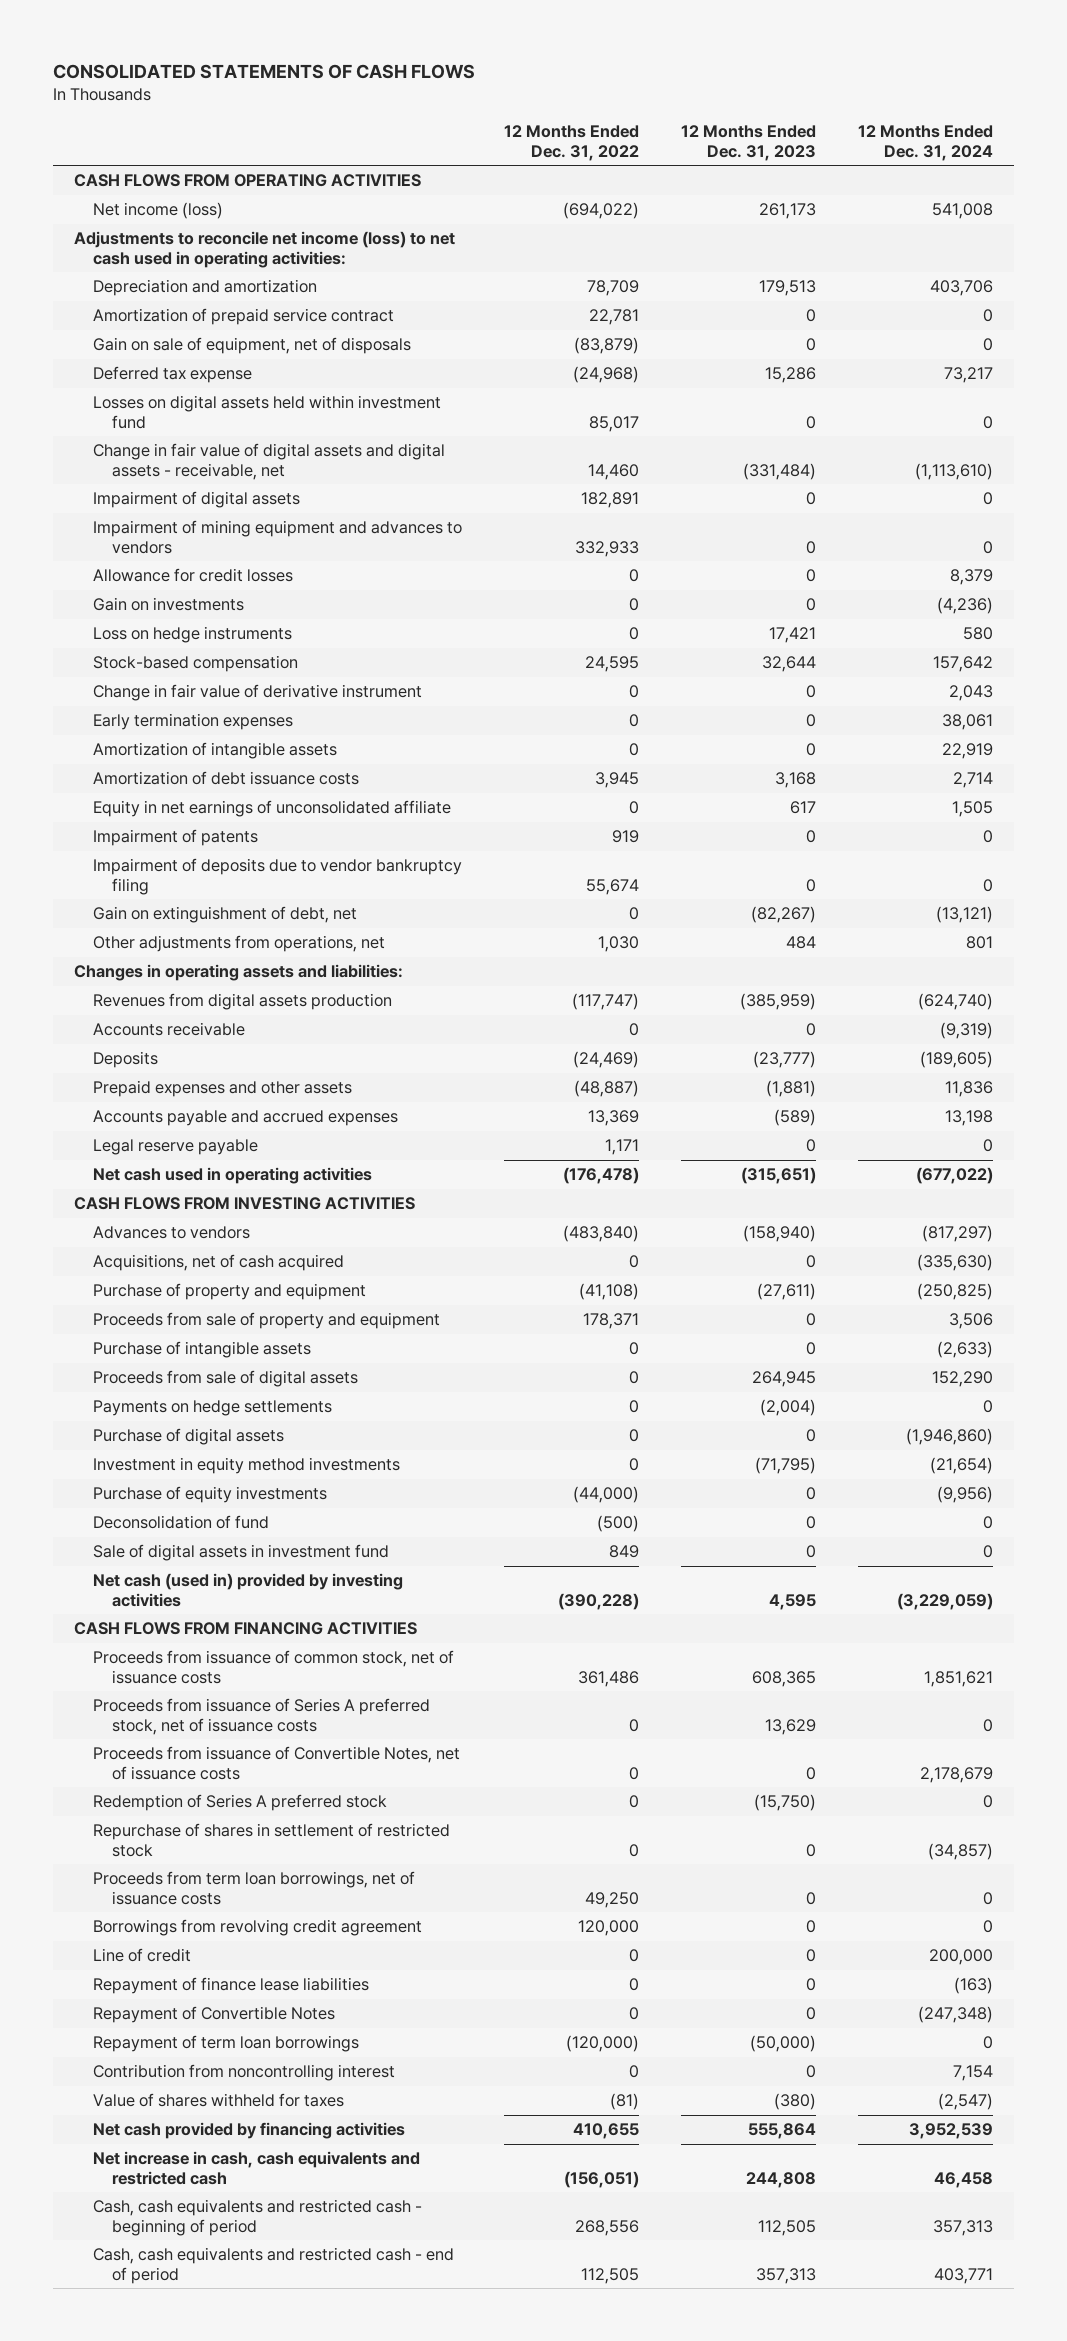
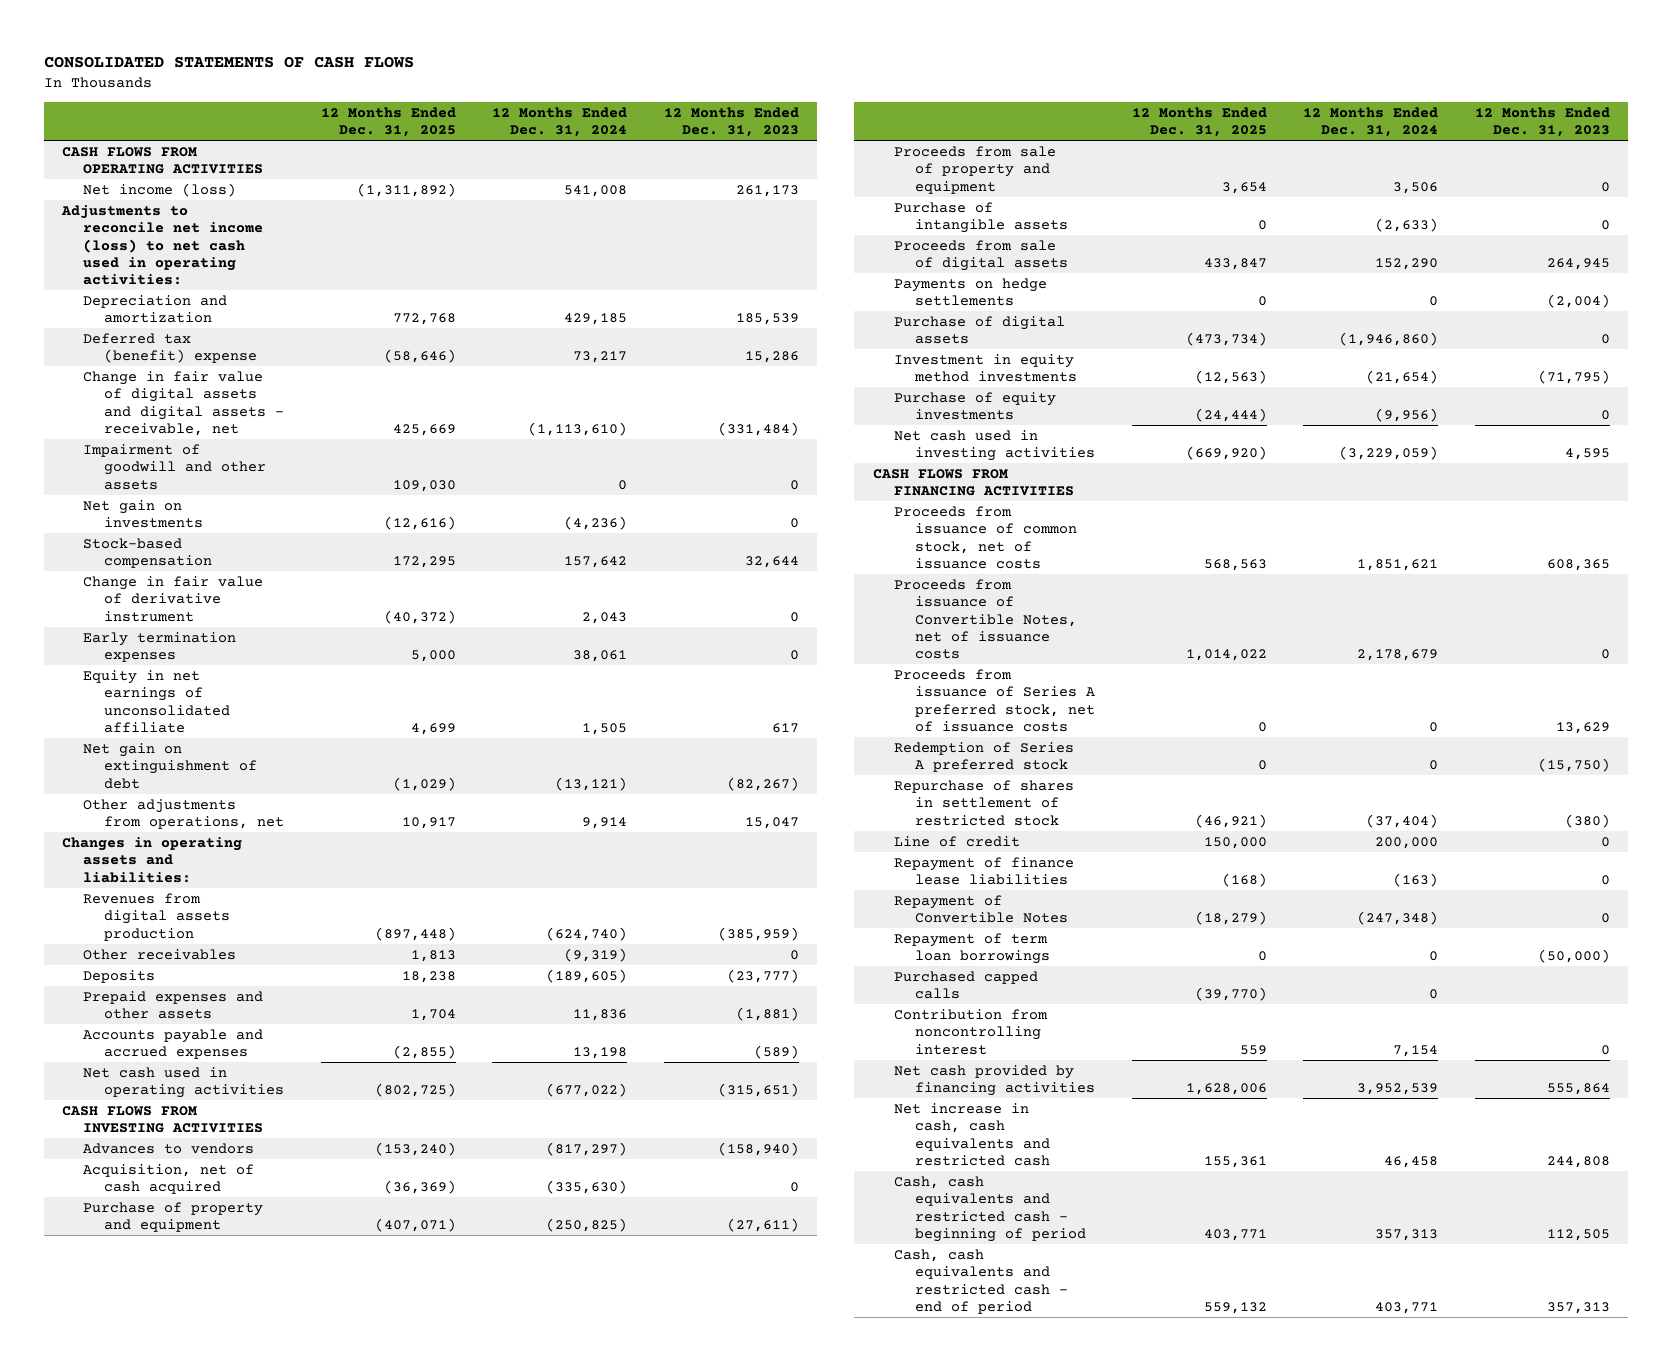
- | 12 Months Ended Dec. 31, 2022 | 12 Months Ended Dec. 31, 2023 | 12 Months Ended Dec. 31, 2024
+ | 12 Months Ended Dec. 31, 2025 | 12 Months Ended Dec. 31, 2024 | 12 Months Ended Dec. 31, 2023
- Depreciation and amortization | 78,709 | 179,513 | 403,706
- Amortization of prepaid service contract | 22,781 | 0 | 0
- Gain on sale of equipment, net of disposals | (83,879) | 0 | 0
- Deferred tax expense | (24,968) | 15,286 | 73,217
- Losses on digital assets held within investment fund | 85,017 | 0 | 0
+ Depreciation and amortization | 772,768 | 429,185 | 185,539
+ Deferred tax (benefit) expense | (58,646) | 73,217 | 15,286
- Impairment of digital assets | 182,891 | 0 | 0
- Impairment of mining equipment and advances to vendors | 332,933 | 0 | 0
- Allowance for credit losses | 0 | 0 | 8,379
- Gain on investments | 0 | 0 | (4,236)
- Loss on hedge instruments | 0 | 17,421 | 580
+ Impairment of goodwill and other assets | 109,030 | 0 | 0
+ Net gain on investments | (12,616) | (4,236) | 0
- Amortization of intangible assets | 0 | 0 | 22,919
- Amortization of debt issuance costs | 3,945 | 3,168 | 2,714
- Impairment of patents | 919 | 0 | 0
- Impairment of deposits due to vendor bankruptcy filing | 55,674 | 0 | 0
- Gain on extinguishment of debt, net | 0 | (82,267) | (13,121)
- Other adjustments from operations, net | 1,030 | 484 | 801
+ Net gain on extinguishment of debt | (1,029) | (13,121) | (82,267)
+ Other adjustments from operations, net | 10,917 | 9,914 | 15,047
- Accounts receivable | 0 | 0 | (9,319)
+ Other receivables | 1,813 | (9,319) | 0
- Legal reserve payable | 1,171 | 0 | 0
- Acquisitions, net of cash acquired | 0 | 0 | (335,630)
+ Acquisition, net of cash acquired | (36,369) | (335,630) | 0
- Deconsolidation of fund | (500) | 0 | 0
- Sale of digital assets in investment fund | 849 | 0 | 0
- Net cash (used in) provided by investing activities | (390,228) | 4,595 | (3,229,059)
+ Net cash used in investing activities | (669,920) | (3,229,059) | 4,595
moved down: Proceeds from issuance of Series A preferred stock, net of issuance costs | 0 | 0 | 13,629
- Repurchase of shares in settlement of restricted stock | 0 | 0 | (34,857)
- Proceeds from term loan borrowings, net of issuance costs | 49,250 | 0 | 0
- Borrowings from revolving credit agreement | 120,000 | 0 | 0
+ Repurchase of shares in settlement of restricted stock | (46,921) | (37,404) | (380)
+ Purchased capped calls | (39,770) | 0 |
- Value of shares withheld for taxes | (81) | (380) | (2,547)

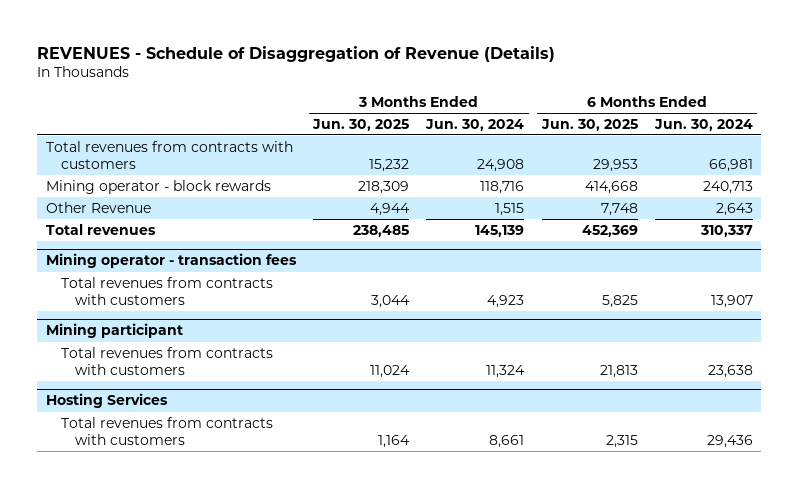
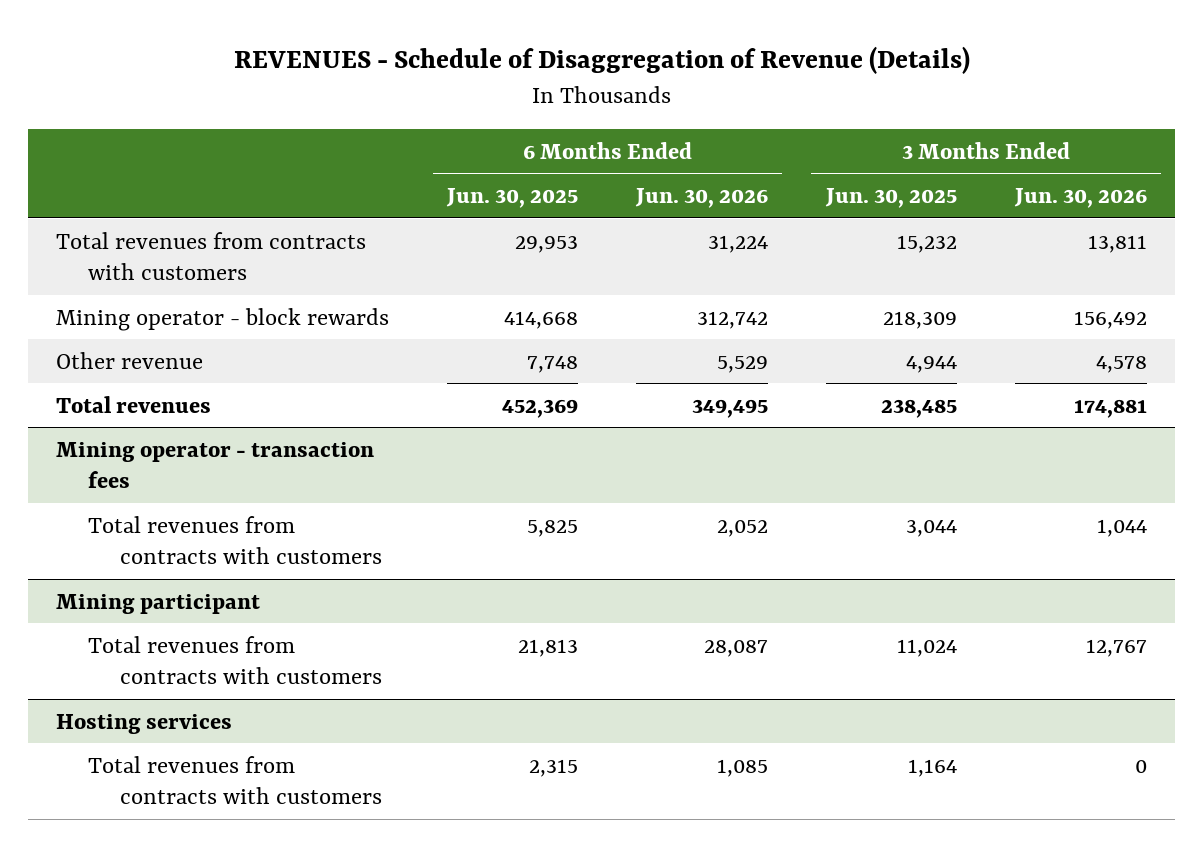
- | 3 Months Ended Jun. 30, 2025 | 3 Months Ended Jun. 30, 2024 | 6 Months Ended Jun. 30, 2025 | 6 Months Ended Jun. 30, 2024
+ | 6 Months Ended Jun. 30, 2025 | 6 Months Ended Jun. 30, 2026 | 3 Months Ended Jun. 30, 2025 | 3 Months Ended Jun. 30, 2026
- Other Revenue | 4,944 | 1,515 | 7,748 | 2,643
+ Other revenue | 7,748 | 5,529 | 4,944 | 4,578
- Hosting Services
+ Hosting services

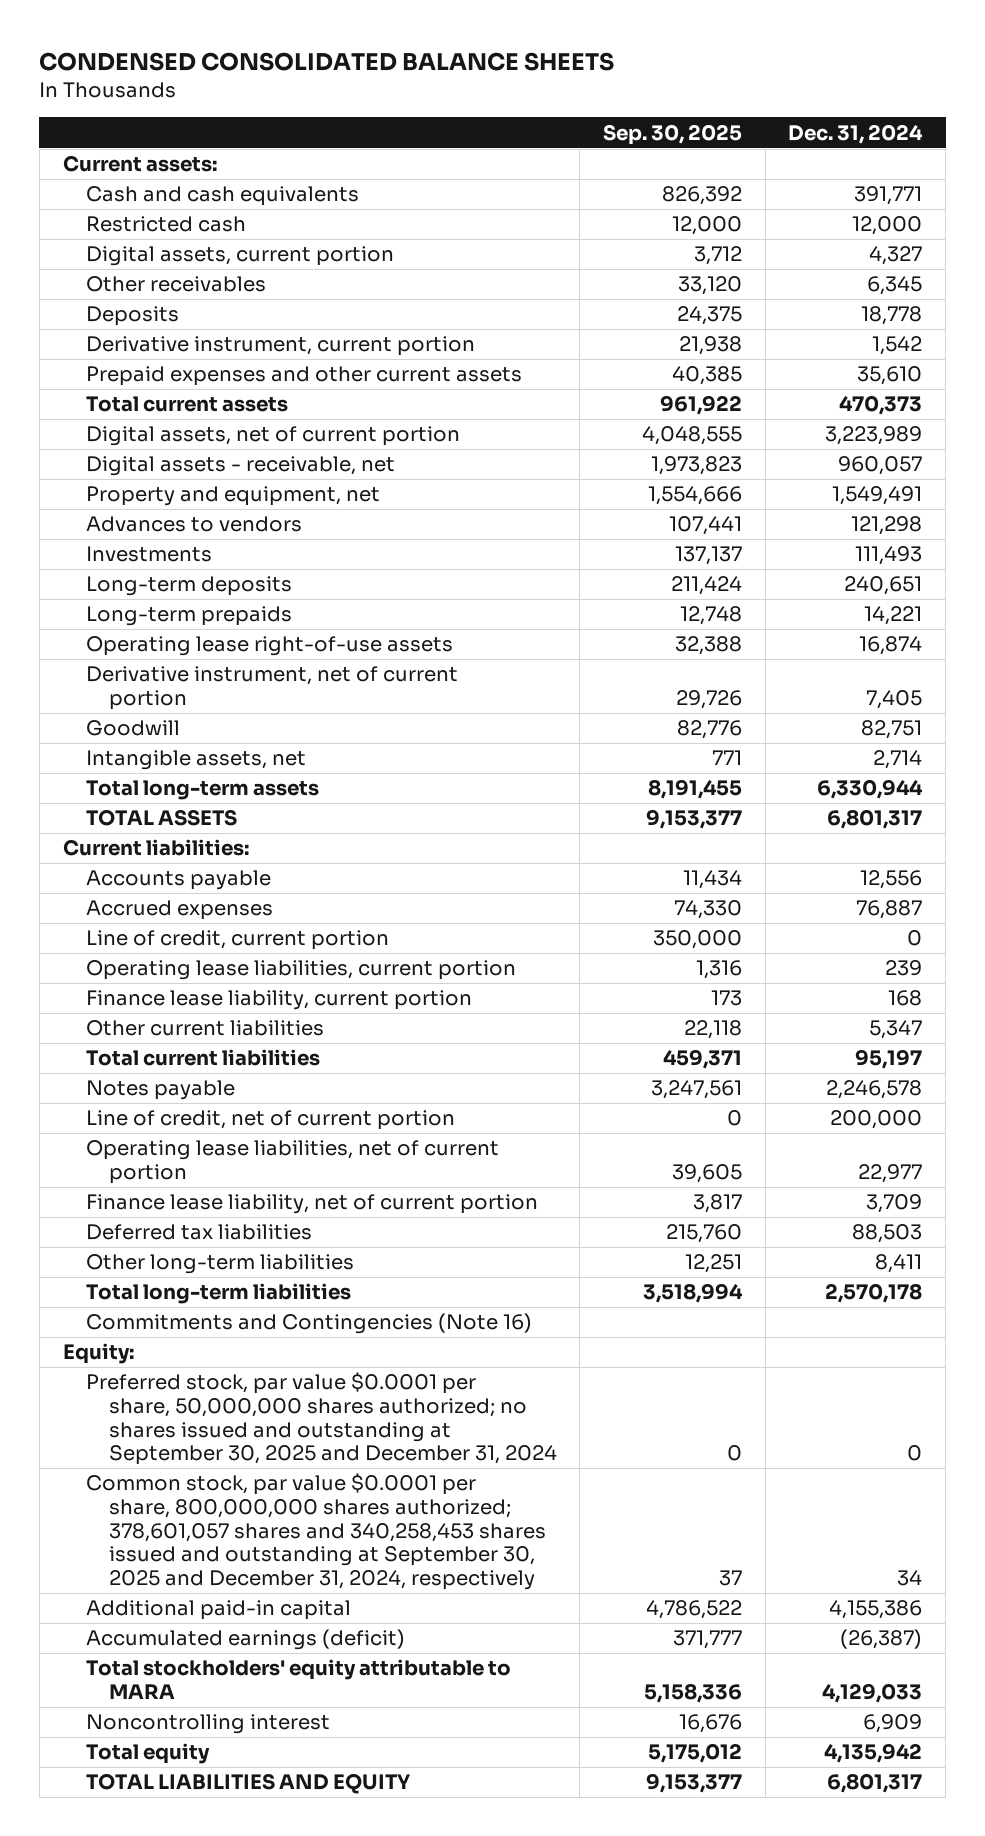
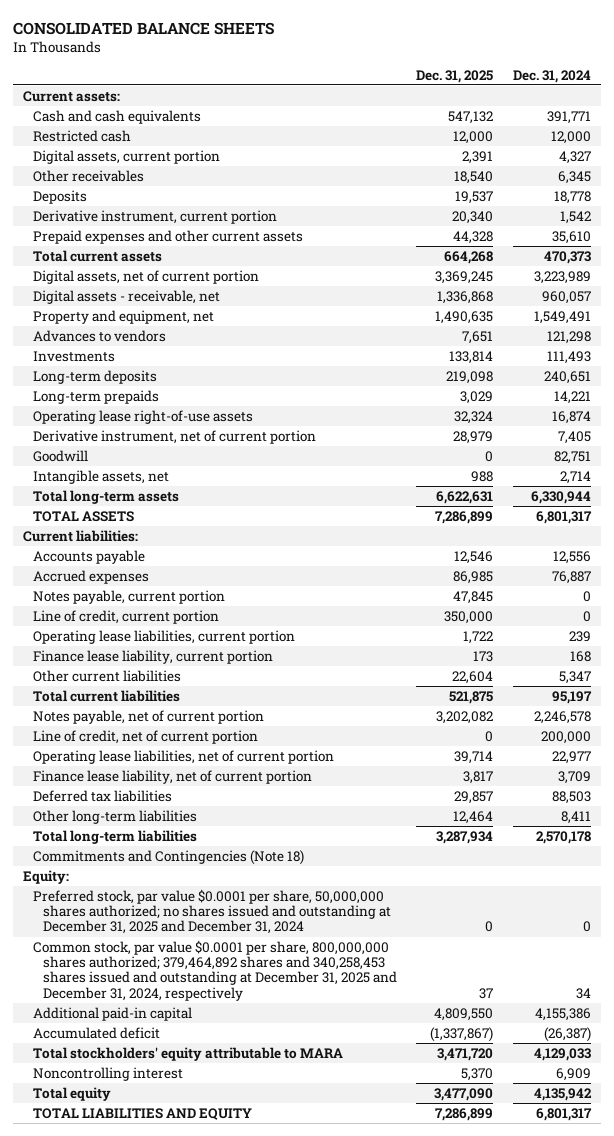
- CONDENSED CONSOLIDATED BALANCE SHEETS
+ CONSOLIDATED BALANCE SHEETS
- | Sep. 30, 2025 | Dec. 31, 2024
+ | Dec. 31, 2025 | Dec. 31, 2024
+ Notes payable, current portion | 47,845 | 0
- Notes payable | 3,247,561 | 2,246,578
+ Notes payable, net of current portion | 3,202,082 | 2,246,578
- Commitments and Contingencies (Note 16)
+ Commitments and Contingencies (Note 18)
- Preferred stock, par value $0.0001 per share, 50,000,000 shares authorized; no shares issued and outstanding at September 30, 2025 and December 31, 2024 | 0 | 0
- Common stock, par value $0.0001 per share, 800,000,000 shares authorized; 378,601,057 shares and 340,258,453 shares issued and outstanding at September 30, 2025 and December 31, 2024, respectively | 37 | 34
+ Preferred stock, par value $0.0001 per share, 50,000,000 shares authorized; no shares issued and outstanding at December 31, 2025 and December 31, 2024 | 0 | 0
+ Common stock, par value $0.0001 per share, 800,000,000 shares authorized; 379,464,892 shares and 340,258,453 shares issued and outstanding at December 31, 2025 and December 31, 2024, respectively | 37 | 34
- Accumulated earnings (deficit) | 371,777 | (26,387)
+ Accumulated deficit | (1,337,867) | (26,387)

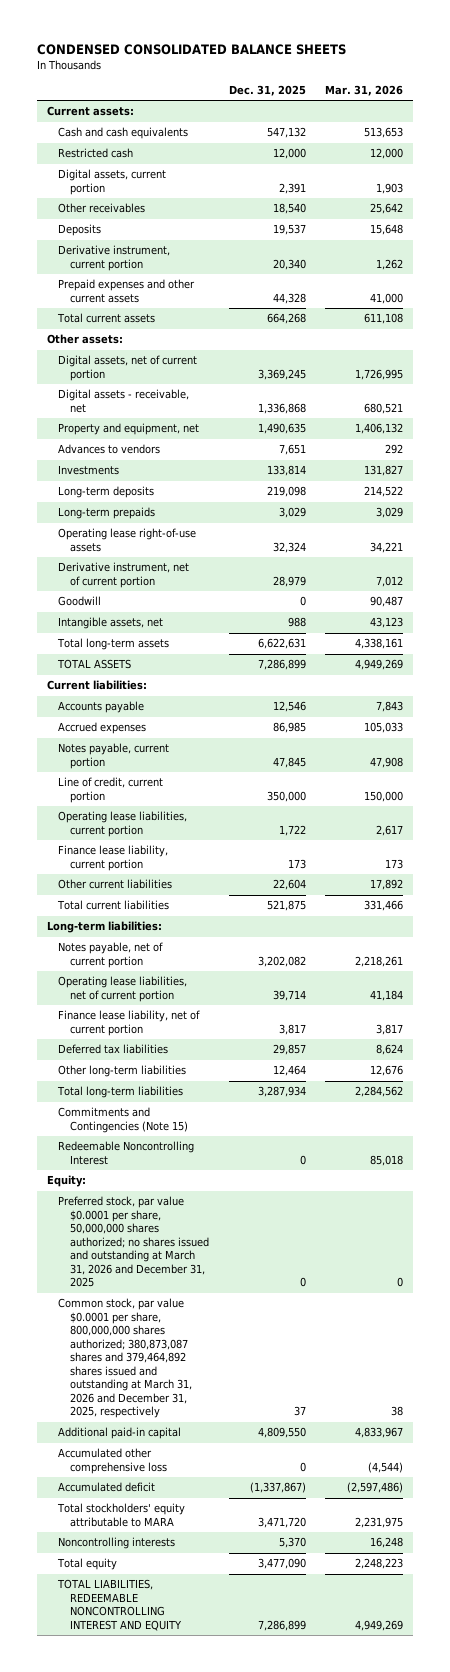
- CONSOLIDATED BALANCE SHEETS
+ CONDENSED CONSOLIDATED BALANCE SHEETS
- | Dec. 31, 2025 | Dec. 31, 2024
+ | Dec. 31, 2025 | Mar. 31, 2026
+ Other assets:
+ Long-term liabilities:
- Line of credit, net of current portion | 0 | 200,000
- Commitments and Contingencies (Note 18)
+ Commitments and Contingencies (Note 15)
+ Redeemable Noncontrolling Interest | 0 | 85,018
- Preferred stock, par value $0.0001 per share, 50,000,000 shares authorized; no shares issued and outstanding at December 31, 2025 and December 31, 2024 | 0 | 0
- Common stock, par value $0.0001 per share, 800,000,000 shares authorized; 379,464,892 shares and 340,258,453 shares issued and outstanding at December 31, 2025 and December 31, 2024, respectively | 37 | 34
+ Preferred stock, par value $0.0001 per share, 50,000,000 shares authorized; no shares issued and outstanding at March 31, 2026 and December 31, 2025 | 0 | 0
+ Common stock, par value $0.0001 per share, 800,000,000 shares authorized; 380,873,087 shares and 379,464,892 shares issued and outstanding at March 31, 2026 and December 31, 2025, respectively | 37 | 38
+ Accumulated other comprehensive loss | 0 | (4,544)
- Noncontrolling interest | 5,370 | 6,909
+ Noncontrolling interests | 5,370 | 16,248
- TOTAL LIABILITIES AND EQUITY | 7,286,899 | 6,801,317
+ TOTAL LIABILITIES, REDEEMABLE NONCONTROLLING INTEREST AND EQUITY | 7,286,899 | 4,949,269

